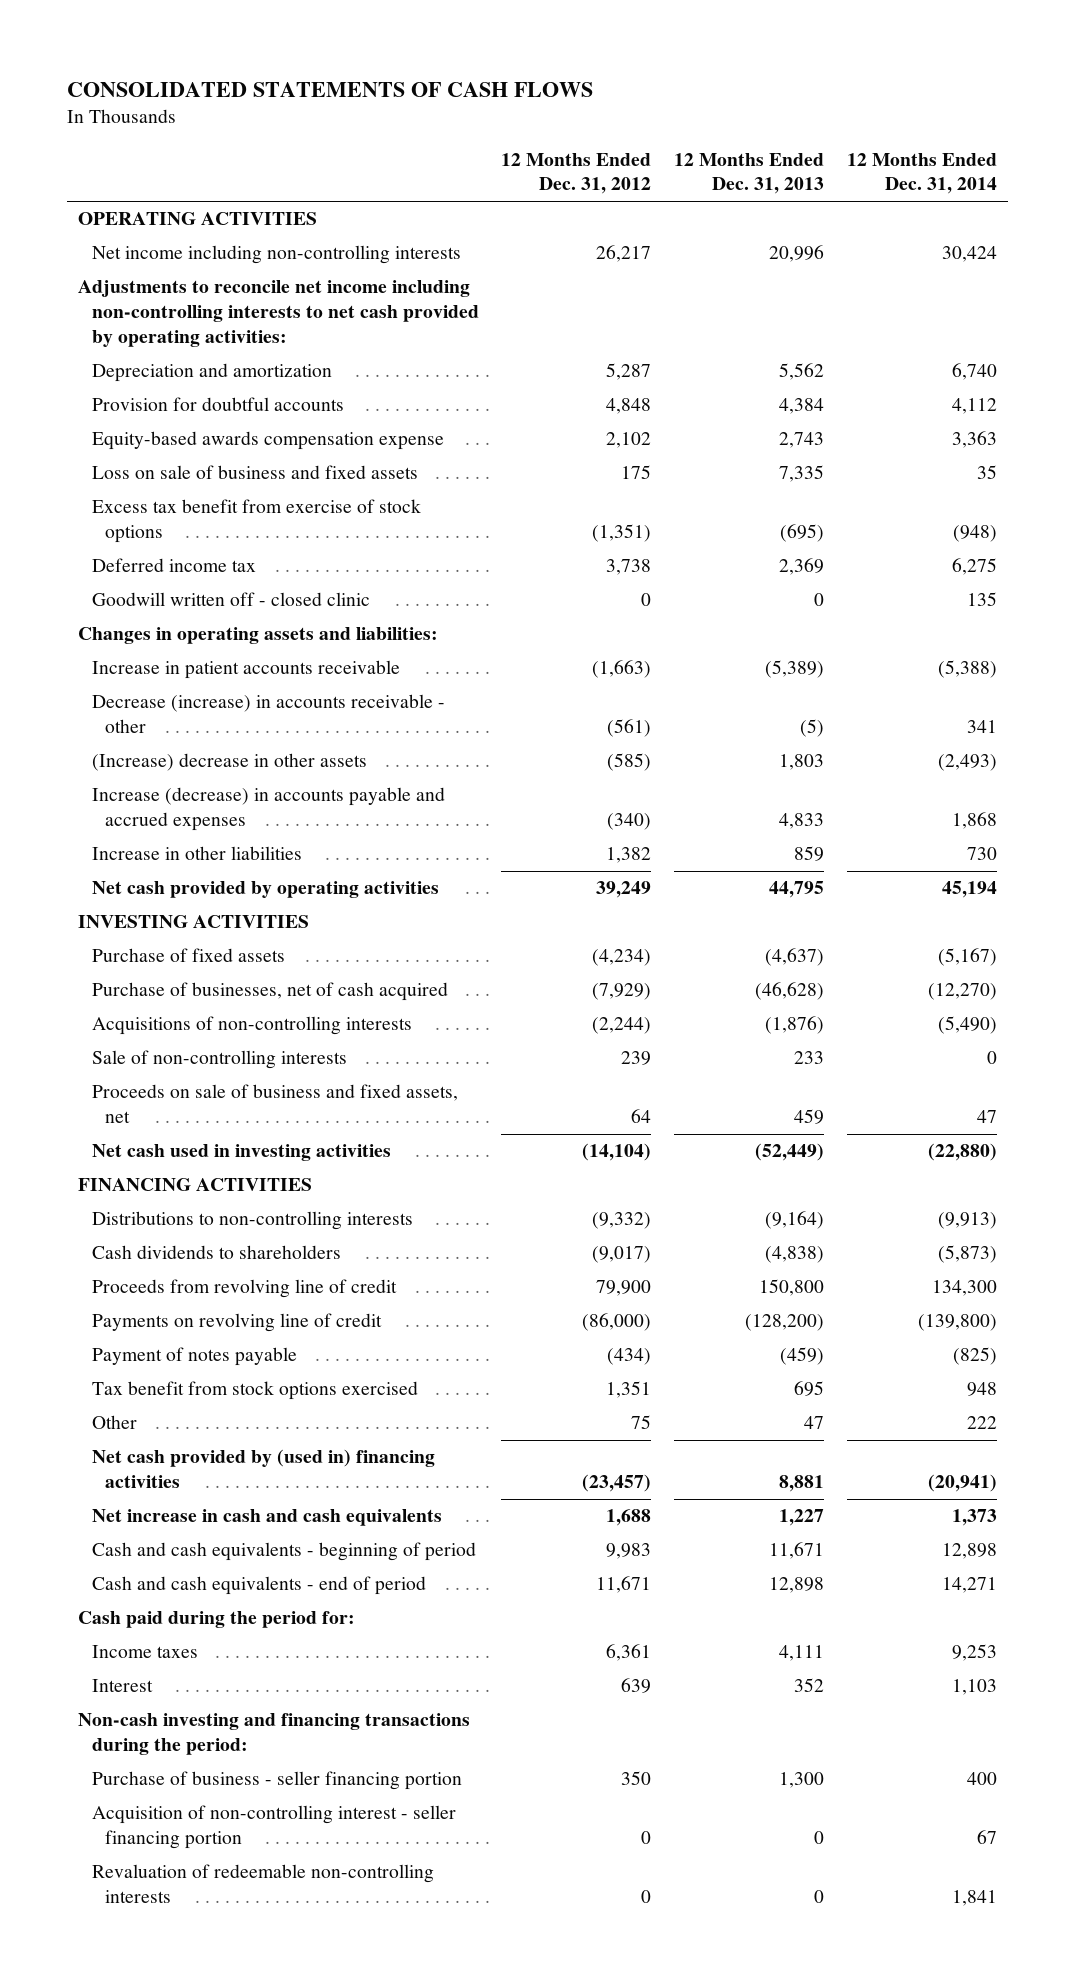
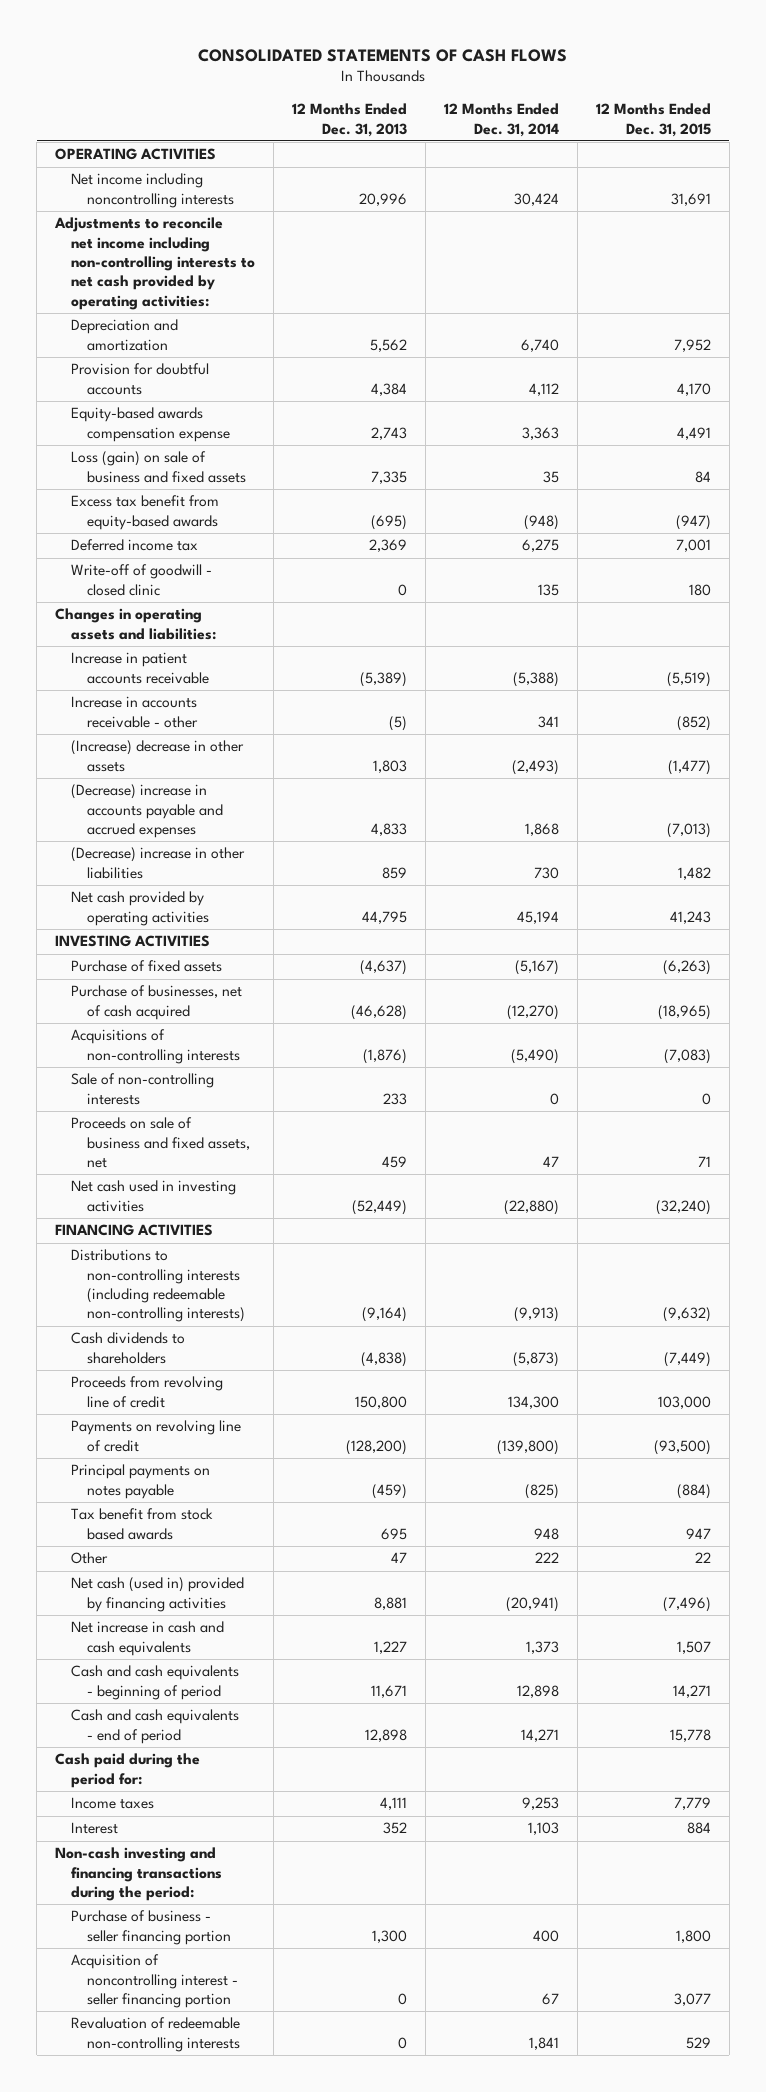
- | 12 Months Ended Dec. 31, 2012 | 12 Months Ended Dec. 31, 2013 | 12 Months Ended Dec. 31, 2014
+ | 12 Months Ended Dec. 31, 2013 | 12 Months Ended Dec. 31, 2014 | 12 Months Ended Dec. 31, 2015
- Net income including non-controlling interests | 26,217 | 20,996 | 30,424
+ Net income including noncontrolling interests | 20,996 | 30,424 | 31,691
- Loss on sale of business and fixed assets | 175 | 7,335 | 35
- Excess tax benefit from exercise of stock options | (1,351) | (695) | (948)
+ Loss (gain) on sale of business and fixed assets | 7,335 | 35 | 84
+ Excess tax benefit from equity-based awards | (695) | (948) | (947)
- Goodwill written off - closed clinic | 0 | 0 | 135
+ Write-off of goodwill - closed clinic | 0 | 135 | 180
- Decrease (increase) in accounts receivable - other | (561) | (5) | 341
+ Increase in accounts receivable - other | (5) | 341 | (852)
- Increase (decrease) in accounts payable and accrued expenses | (340) | 4,833 | 1,868
- Increase in other liabilities | 1,382 | 859 | 730
+ (Decrease) increase in accounts payable and accrued expenses | 4,833 | 1,868 | (7,013)
+ (Decrease) increase in other liabilities | 859 | 730 | 1,482
- Distributions to non-controlling interests | (9,332) | (9,164) | (9,913)
+ Distributions to non-controlling interests (including redeemable non-controlling interests) | (9,164) | (9,913) | (9,632)
- Payment of notes payable | (434) | (459) | (825)
- Tax benefit from stock options exercised | 1,351 | 695 | 948
+ Principal payments on notes payable | (459) | (825) | (884)
+ Tax benefit from stock based awards | 695 | 948 | 947
- Net cash provided by (used in) financing activities | (23,457) | 8,881 | (20,941)
+ Net cash (used in) provided by financing activities | 8,881 | (20,941) | (7,496)
- Acquisition of non-controlling interest - seller financing portion | 0 | 0 | 67
+ Acquisition of noncontrolling interest - seller financing portion | 0 | 67 | 3,077

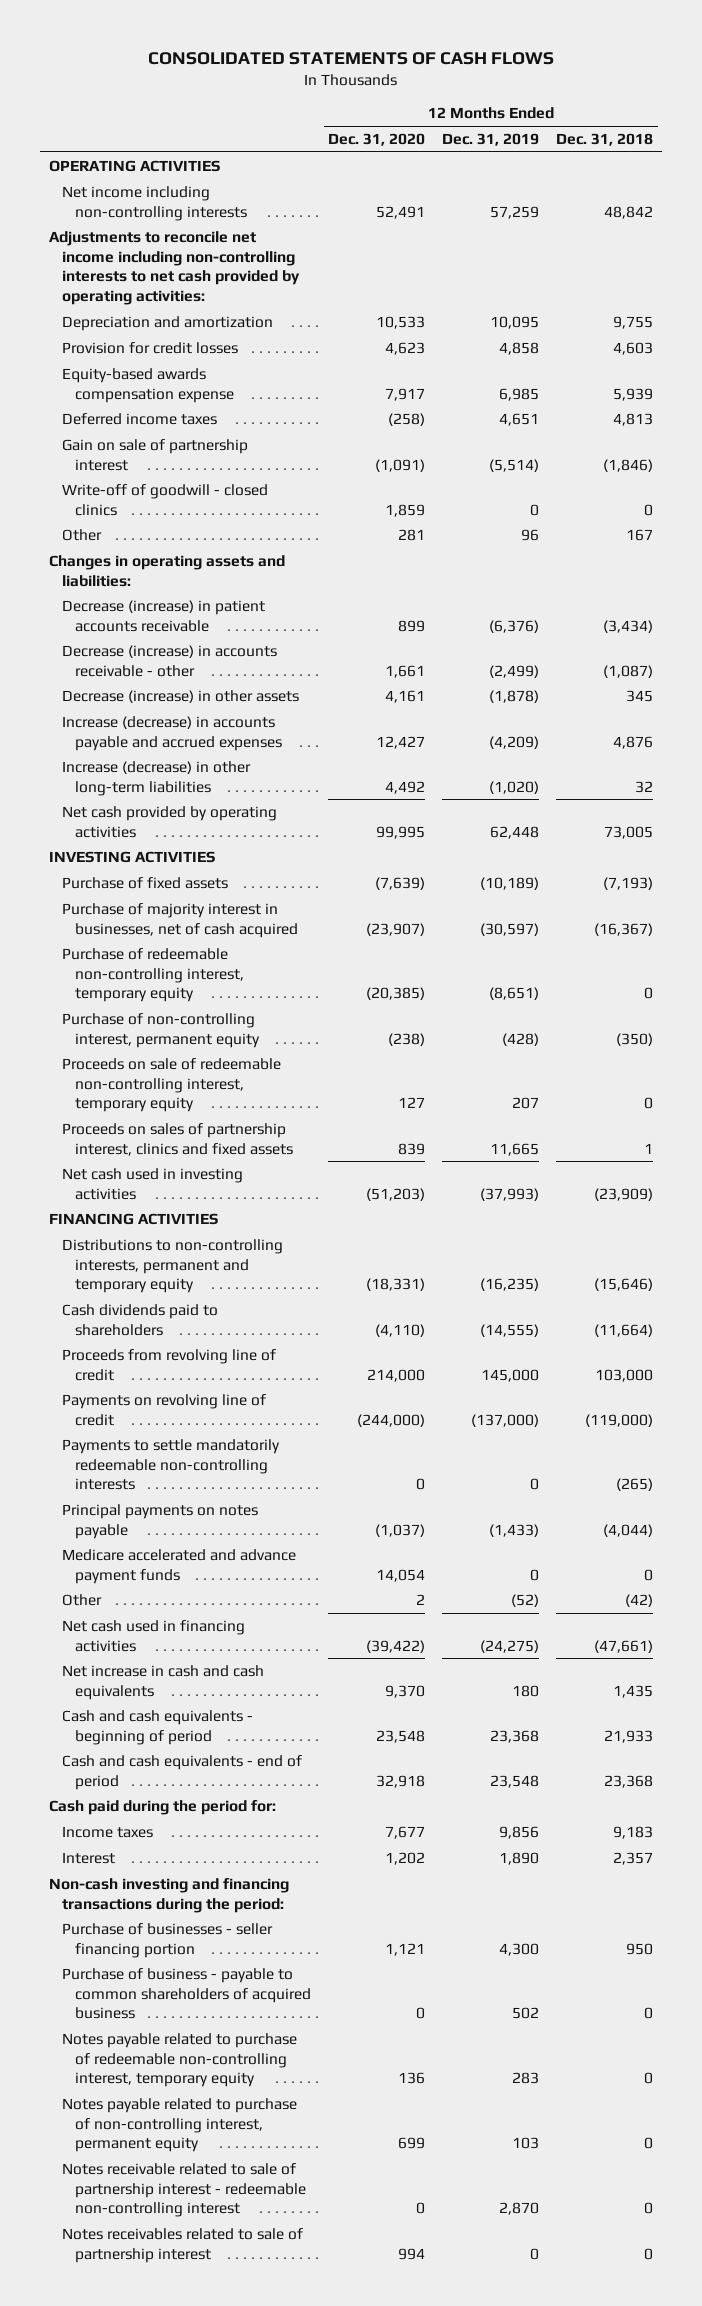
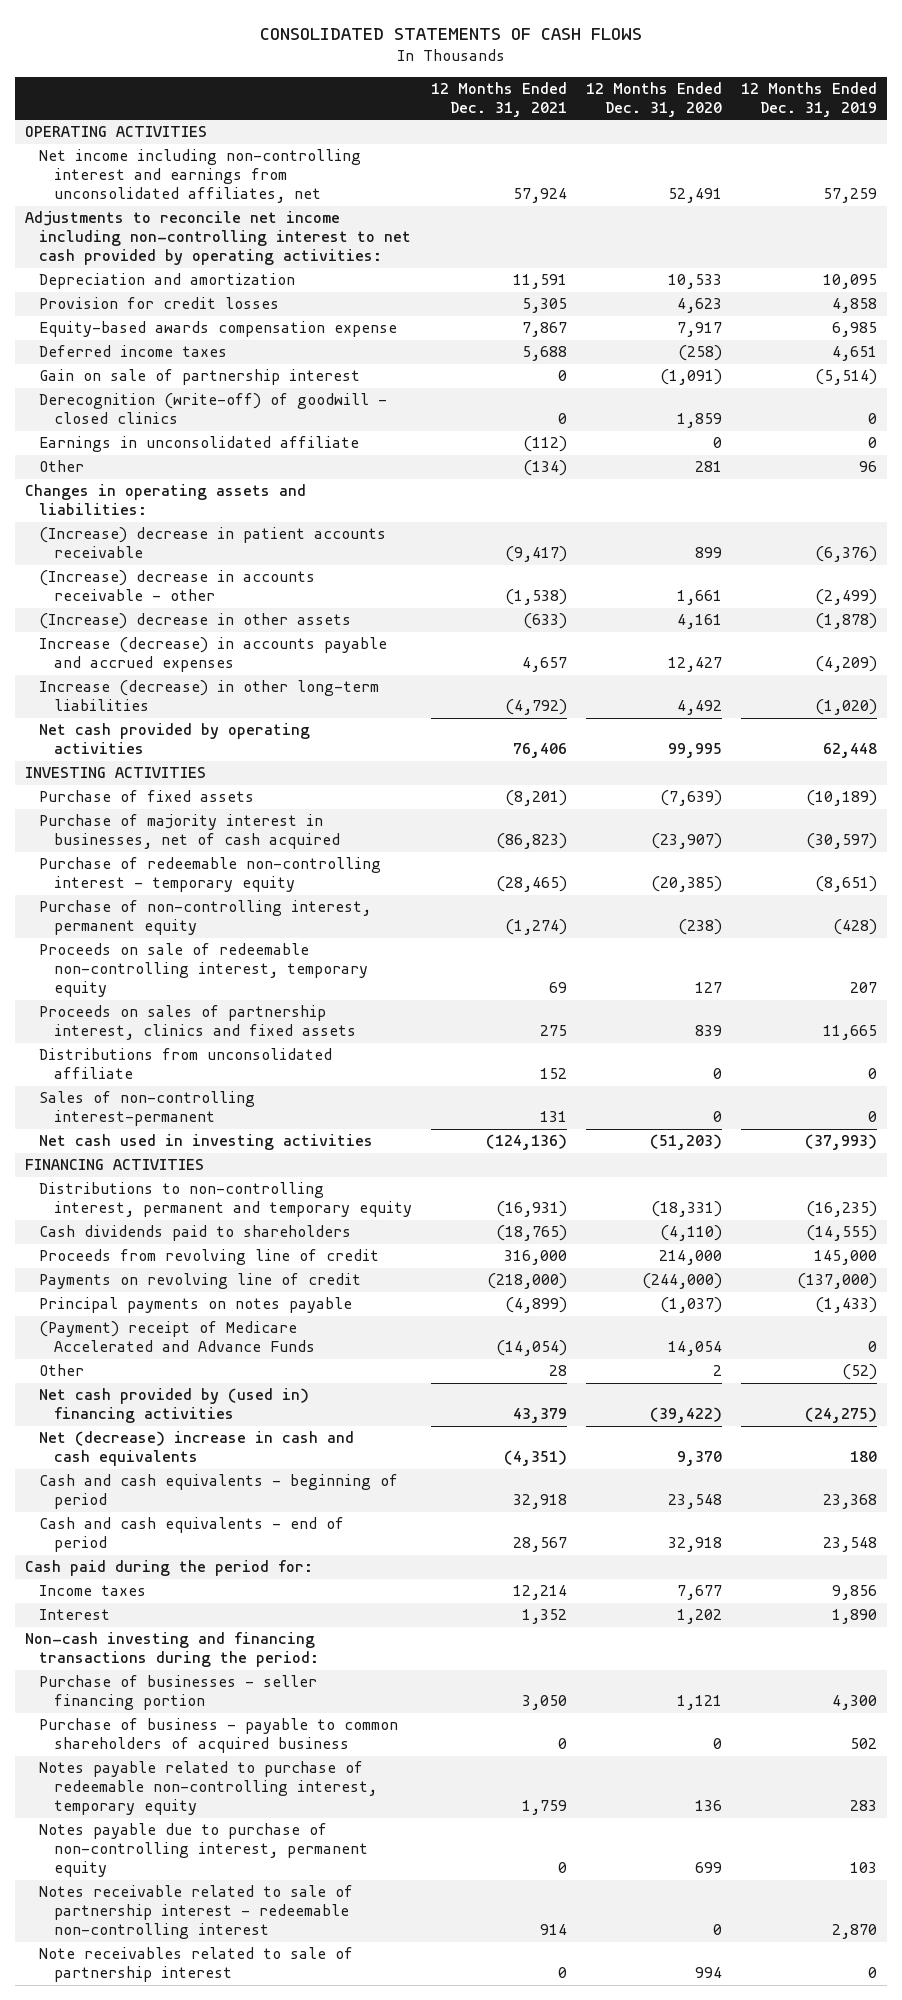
- | 12 Months Ended Dec. 31, 2020 | 12 Months Ended Dec. 31, 2019 | 12 Months Ended Dec. 31, 2018
+ | 12 Months Ended Dec. 31, 2021 | 12 Months Ended Dec. 31, 2020 | 12 Months Ended Dec. 31, 2019
- Net income including non-controlling interests | 52,491 | 57,259 | 48,842
- Adjustments to reconcile net income including non-controlling interests to net cash provided by operating activities:
+ Net income including non-controlling interest and earnings from unconsolidated affiliates, net | 57,924 | 52,491 | 57,259
+ Adjustments to reconcile net income including non-controlling interest to net cash provided by operating activities:
- Write-off of goodwill - closed clinics | 1,859 | 0 | 0
+ Derecognition (write-off) of goodwill - closed clinics | 0 | 1,859 | 0
+ Earnings in unconsolidated affiliate | (112) | 0 | 0
- Decrease (increase) in patient accounts receivable | 899 | (6,376) | (3,434)
- Decrease (increase) in accounts receivable - other | 1,661 | (2,499) | (1,087)
- Decrease (increase) in other assets | 4,161 | (1,878) | 345
+ (Increase) decrease in patient accounts receivable | (9,417) | 899 | (6,376)
+ (Increase) decrease in accounts receivable - other | (1,538) | 1,661 | (2,499)
+ (Increase) decrease in other assets | (633) | 4,161 | (1,878)
- Purchase of redeemable non-controlling interest, temporary equity | (20,385) | (8,651) | 0
+ Purchase of redeemable non-controlling interest - temporary equity | (28,465) | (20,385) | (8,651)
+ Distributions from unconsolidated affiliate | 152 | 0 | 0
+ Sales of non-controlling interest-permanent | 131 | 0 | 0
- Distributions to non-controlling interests, permanent and temporary equity | (18,331) | (16,235) | (15,646)
+ Distributions to non-controlling interest, permanent and temporary equity | (16,931) | (18,331) | (16,235)
- Payments to settle mandatorily redeemable non-controlling interests | 0 | 0 | (265)
- Medicare accelerated and advance payment funds | 14,054 | 0 | 0
+ (Payment) receipt of Medicare Accelerated and Advance Funds | (14,054) | 14,054 | 0
- Net cash used in financing activities | (39,422) | (24,275) | (47,661)
- Net increase in cash and cash equivalents | 9,370 | 180 | 1,435
+ Net cash provided by (used in) financing activities | 43,379 | (39,422) | (24,275)
+ Net (decrease) increase in cash and cash equivalents | (4,351) | 9,370 | 180
- Notes payable related to purchase of non-controlling interest, permanent equity | 699 | 103 | 0
+ Notes payable due to purchase of non-controlling interest, permanent equity | 0 | 699 | 103
- Notes receivables related to sale of partnership interest | 994 | 0 | 0
+ Note receivables related to sale of partnership interest | 0 | 994 | 0

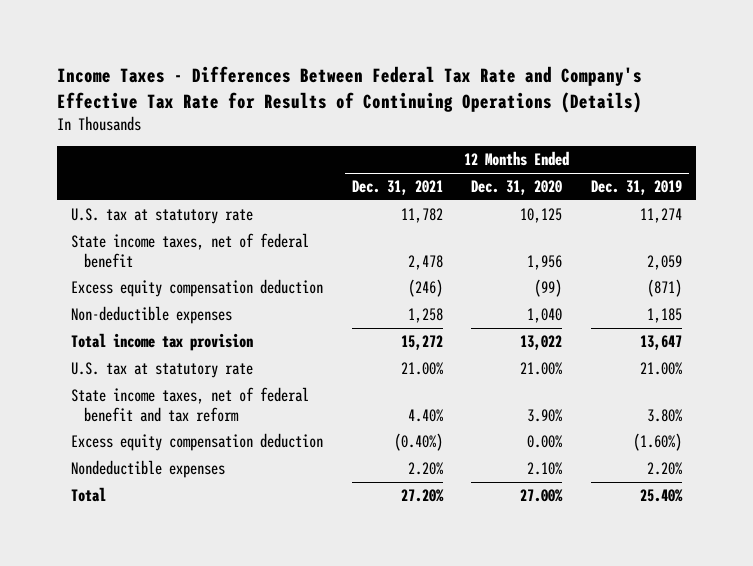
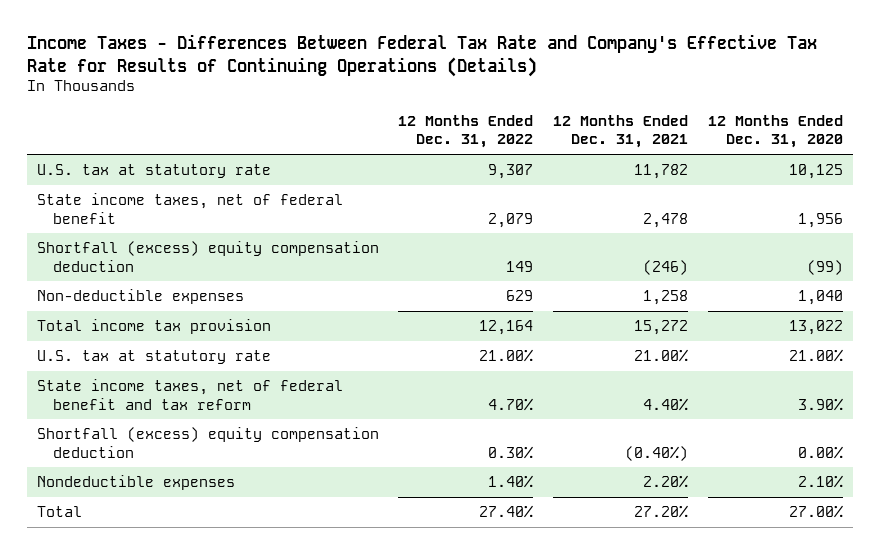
- | 12 Months Ended Dec. 31, 2021 | 12 Months Ended Dec. 31, 2020 | 12 Months Ended Dec. 31, 2019
+ | 12 Months Ended Dec. 31, 2022 | 12 Months Ended Dec. 31, 2021 | 12 Months Ended Dec. 31, 2020
- Excess equity compensation deduction | (246) | (99) | (871)
+ Shortfall (excess) equity compensation deduction | 149 | (246) | (99)
- Excess equity compensation deduction | (0.40%) | 0.00% | (1.60%)
+ Shortfall (excess) equity compensation deduction | 0.30% | (0.40%) | 0.00%

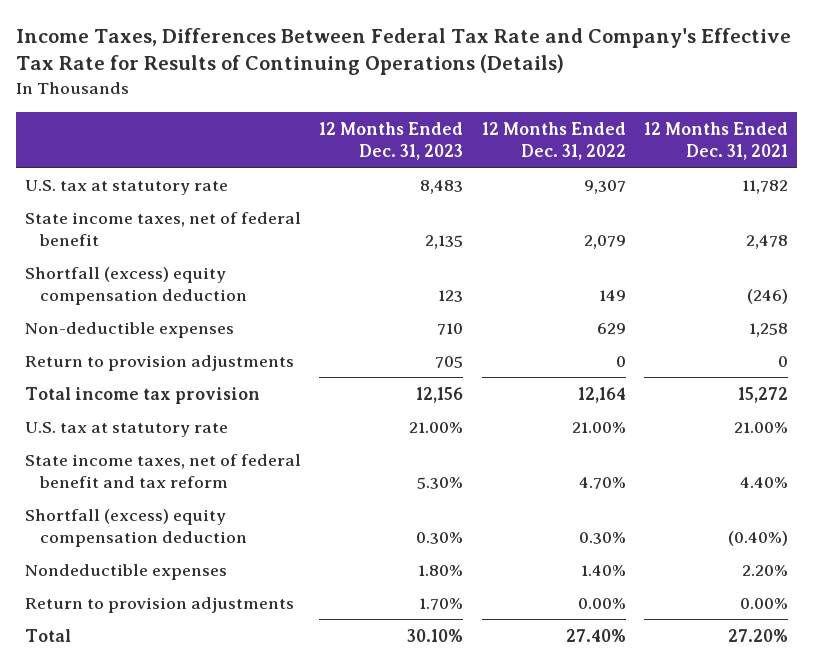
- Income Taxes - Differences Between Federal Tax Rate and Company's Effective Tax Rate for Results of Continuing Operations (Details)
+ Income Taxes, Differences Between Federal Tax Rate and Company's Effective Tax Rate for Results of Continuing Operations (Details)
- | 12 Months Ended Dec. 31, 2022 | 12 Months Ended Dec. 31, 2021 | 12 Months Ended Dec. 31, 2020
+ | 12 Months Ended Dec. 31, 2023 | 12 Months Ended Dec. 31, 2022 | 12 Months Ended Dec. 31, 2021
+ Return to provision adjustments | 705 | 0 | 0
+ Return to provision adjustments | 1.70% | 0.00% | 0.00%

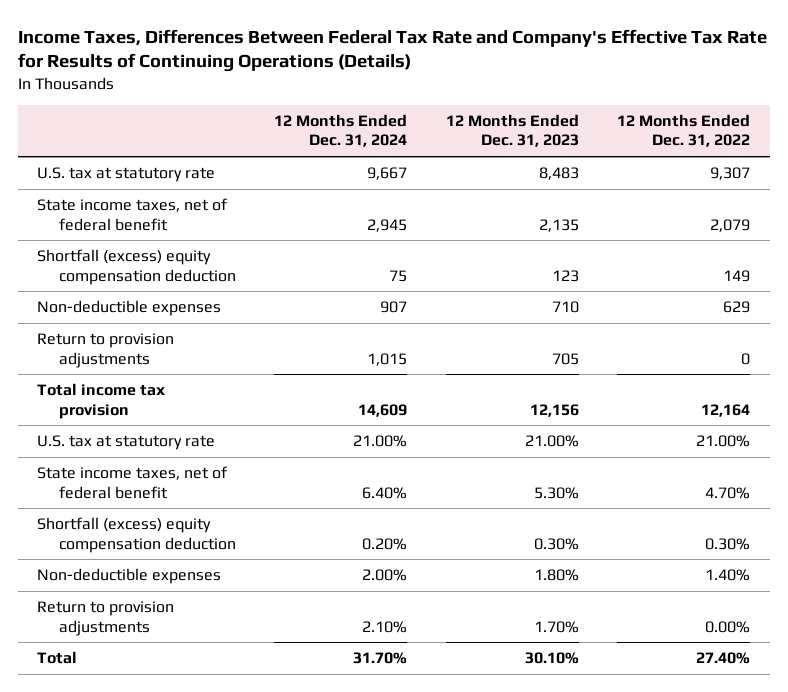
- | 12 Months Ended Dec. 31, 2023 | 12 Months Ended Dec. 31, 2022 | 12 Months Ended Dec. 31, 2021
+ | 12 Months Ended Dec. 31, 2024 | 12 Months Ended Dec. 31, 2023 | 12 Months Ended Dec. 31, 2022
- State income taxes, net of federal benefit and tax reform | 5.30% | 4.70% | 4.40%
+ State income taxes, net of federal benefit | 6.40% | 5.30% | 4.70%
- Nondeductible expenses | 1.80% | 1.40% | 2.20%
+ Non-deductible expenses | 2.00% | 1.80% | 1.40%

